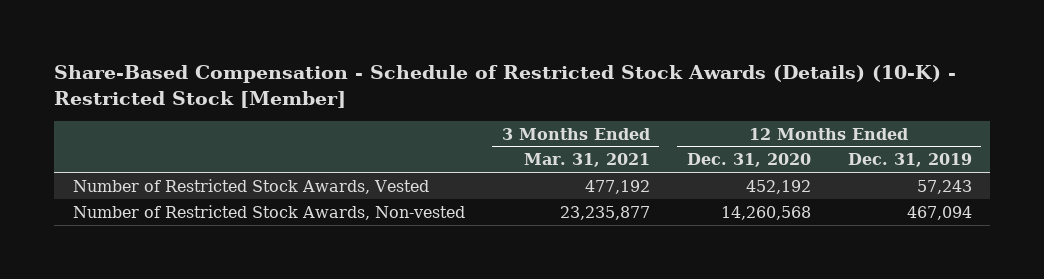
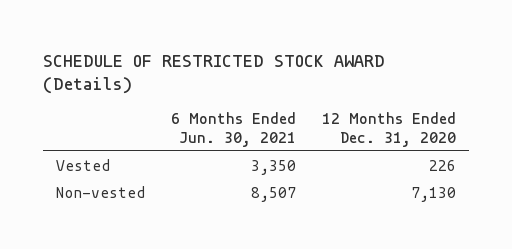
- Share-Based Compensation - Schedule of Restricted Stock Awards (Details) (10-K) - Restricted Stock [Member]
+ SCHEDULE OF RESTRICTED STOCK AWARD (Details)
- | 3 Months Ended Mar. 31, 2021 | 12 Months Ended Dec. 31, 2020 | 12 Months Ended Dec. 31, 2019
+ | 6 Months Ended Jun. 30, 2021 | 12 Months Ended Dec. 31, 2020
- Number of Restricted Stock Awards, Vested | 477,192 | 452,192 | 57,243
- Number of Restricted Stock Awards, Non-vested | 23,235,877 | 14,260,568 | 467,094
+ Vested | 3,350 | 226
+ Non-vested | 8,507 | 7,130

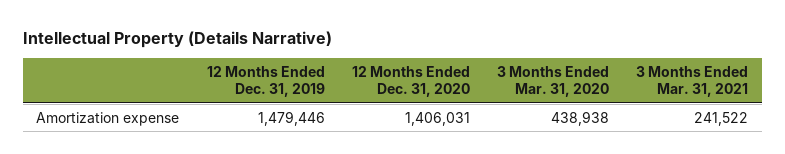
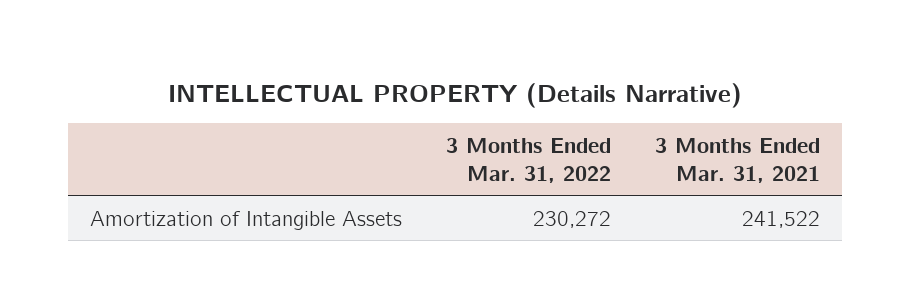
- Intellectual Property (Details Narrative)
+ INTELLECTUAL PROPERTY (Details Narrative)
- | 12 Months Ended Dec. 31, 2019 | 12 Months Ended Dec. 31, 2020 | 3 Months Ended Mar. 31, 2020 | 3 Months Ended Mar. 31, 2021
+ | 3 Months Ended Mar. 31, 2022 | 3 Months Ended Mar. 31, 2021
- Amortization expense | 1,479,446 | 1,406,031 | 438,938 | 241,522
+ Amortization of Intangible Assets | 230,272 | 241,522

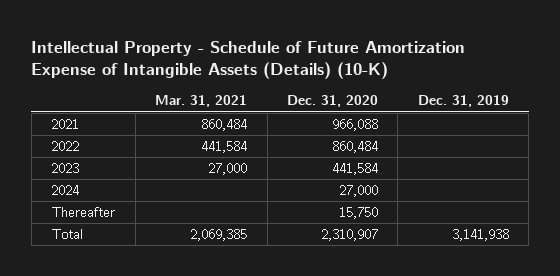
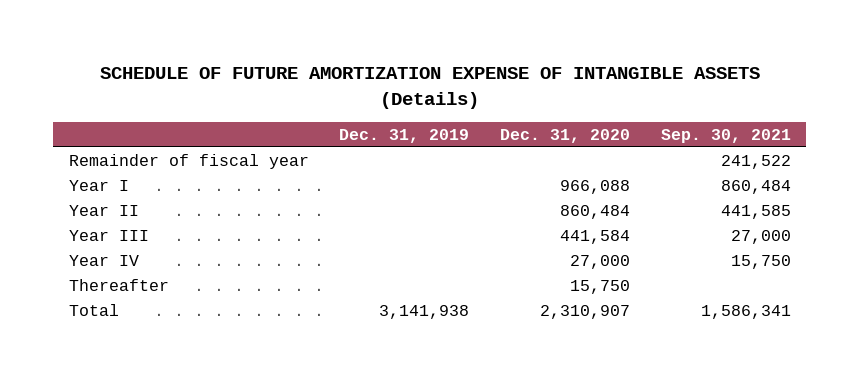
- Intellectual Property - Schedule of Future Amortization Expense of Intangible Assets (Details) (10-K)
+ SCHEDULE OF FUTURE AMORTIZATION EXPENSE OF INTANGIBLE ASSETS (Details)
- | Mar. 31, 2021 | Dec. 31, 2020 | Dec. 31, 2019
+ | Dec. 31, 2019 | Dec. 31, 2020 | Sep. 30, 2021
- 2021 | 860,484 | 966,088 |
- 2022 | 441,584 | 860,484 |
- 2023 | 27,000 | 441,584 |
- 2024 | | 27,000 |
+ Remainder of fiscal year | | | 241,522
+ Year I | | 966,088 | 860,484
+ Year II | | 860,484 | 441,585
+ Year III | | 441,584 | 27,000
+ Year IV | | 27,000 | 15,750

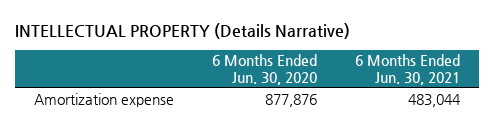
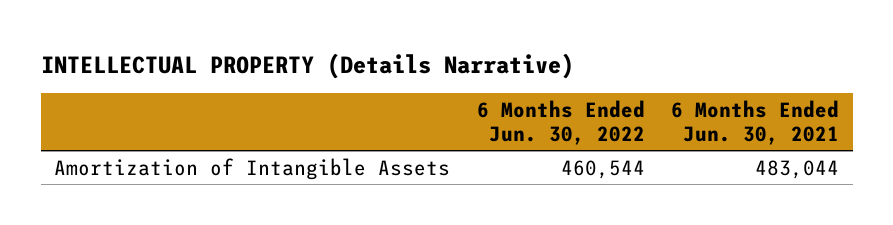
- | 6 Months Ended Jun. 30, 2020 | 6 Months Ended Jun. 30, 2021
+ | 6 Months Ended Jun. 30, 2022 | 6 Months Ended Jun. 30, 2021
- Amortization expense | 877,876 | 483,044
+ Amortization of Intangible Assets | 460,544 | 483,044

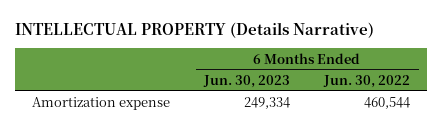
- | 6 Months Ended Jun. 30, 2022 | 6 Months Ended Jun. 30, 2021
+ | 6 Months Ended Jun. 30, 2023 | 6 Months Ended Jun. 30, 2022
- Amortization of Intangible Assets | 460,544 | 483,044
+ Amortization expense | 249,334 | 460,544

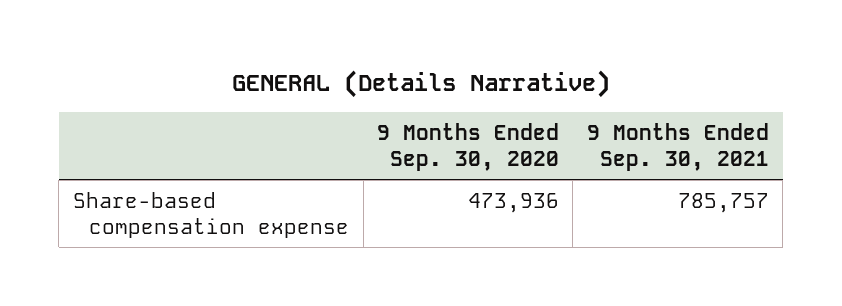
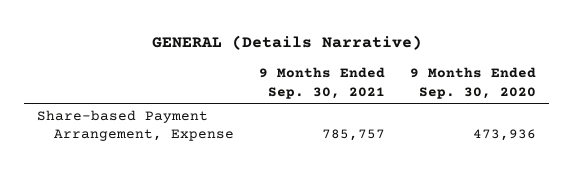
- | 9 Months Ended Sep. 30, 2020 | 9 Months Ended Sep. 30, 2021
+ | 9 Months Ended Sep. 30, 2021 | 9 Months Ended Sep. 30, 2020
- Share-based compensation expense | 473,936 | 785,757
+ Share-based Payment Arrangement, Expense | 785,757 | 473,936

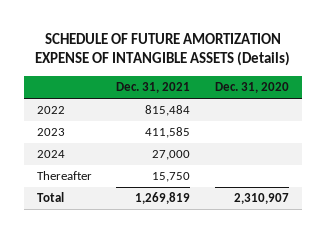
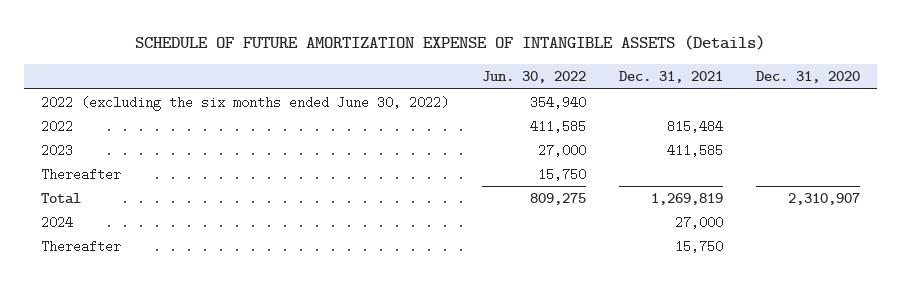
- | Dec. 31, 2021 | Dec. 31, 2020
+ | Jun. 30, 2022 | Dec. 31, 2021 | Dec. 31, 2020
+ 2022 (excluding the six months ended June 30, 2022) | 354,940 | |
+ Thereafter | 15,750 | |
moved up: Total | 809,275 | 1,269,819 | 2,310,907

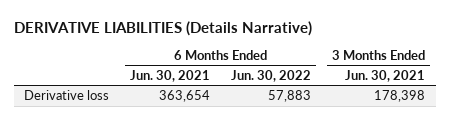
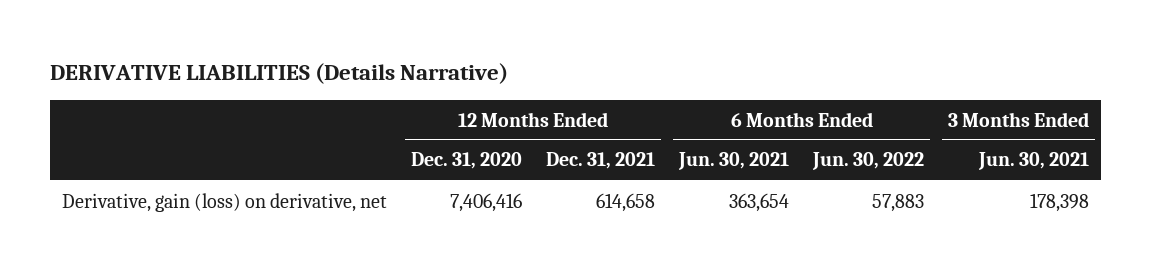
- | 6 Months Ended Jun. 30, 2021 | 6 Months Ended Jun. 30, 2022 | 3 Months Ended Jun. 30, 2021
+ | 12 Months Ended Dec. 31, 2020 | 12 Months Ended Dec. 31, 2021 | 6 Months Ended Jun. 30, 2021 | 6 Months Ended Jun. 30, 2022 | 3 Months Ended Jun. 30, 2021
- Derivative loss | 363,654 | 57,883 | 178,398
+ Derivative, gain (loss) on derivative, net | 7,406,416 | 614,658 | 363,654 | 57,883 | 178,398

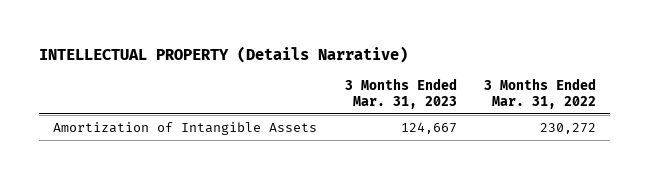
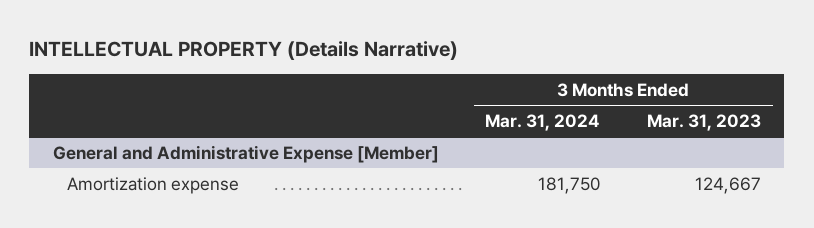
- | 3 Months Ended Mar. 31, 2023 | 3 Months Ended Mar. 31, 2022
+ | 3 Months Ended Mar. 31, 2024 | 3 Months Ended Mar. 31, 2023
- Amortization of Intangible Assets | 124,667 | 230,272
+ General and Administrative Expense [Member]
+ Amortization expense | 181,750 | 124,667

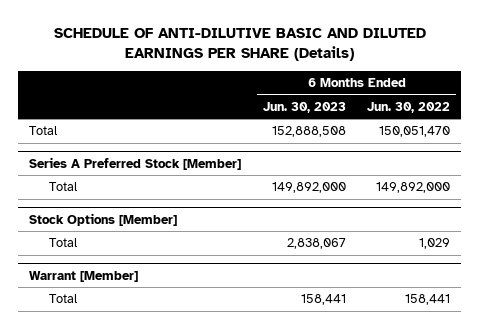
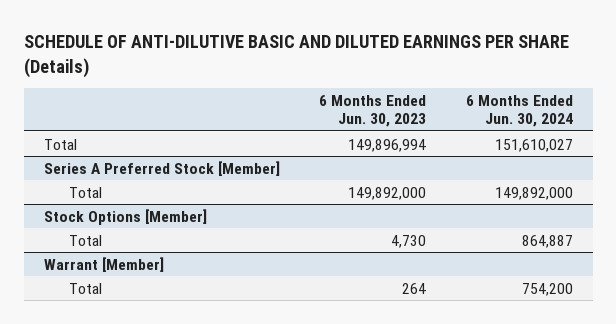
- | 6 Months Ended Jun. 30, 2023 | 6 Months Ended Jun. 30, 2022
+ | 6 Months Ended Jun. 30, 2023 | 6 Months Ended Jun. 30, 2024
- Total | 152,888,508 | 150,051,470
+ Total | 149,896,994 | 151,610,027
@ Stock Options [Member]
- Total | 2,838,067 | 1,029
+ Total | 4,730 | 864,887
@ Warrant [Member]
- Total | 158,441 | 158,441
+ Total | 264 | 754,200

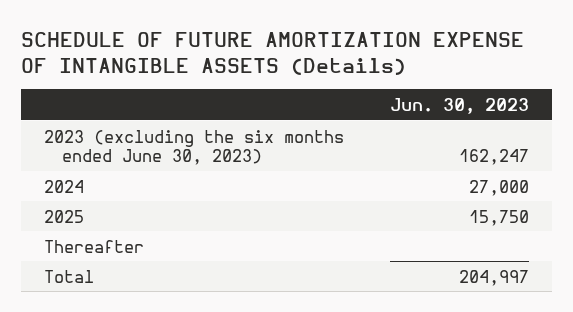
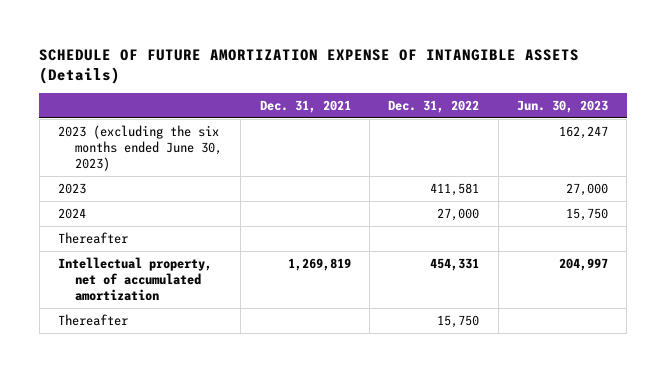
- | Jun. 30, 2023
+ | Dec. 31, 2021 | Dec. 31, 2022 | Jun. 30, 2023
- 2024 | 27,000
- 2025 | 15,750
+ 2023 | | 411,581 | 27,000
+ 2024 | | 27,000 | 15,750
- Total | 204,997
+ Intellectual property, net of accumulated amortization | 1,269,819 | 454,331 | 204,997
+ Thereafter | | 15,750 |

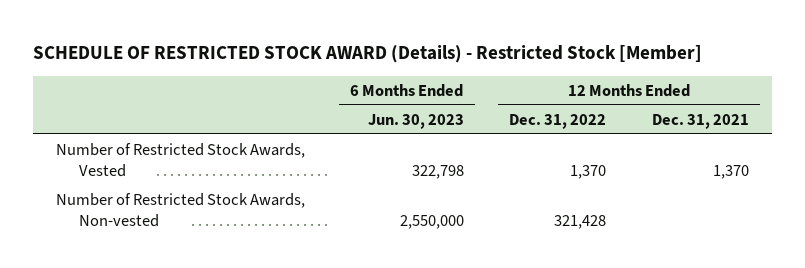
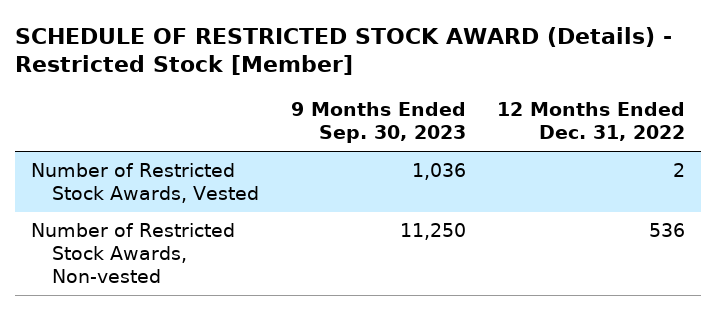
- | 6 Months Ended Jun. 30, 2023 | 12 Months Ended Dec. 31, 2022 | 12 Months Ended Dec. 31, 2021
+ | 9 Months Ended Sep. 30, 2023 | 12 Months Ended Dec. 31, 2022
- Number of Restricted Stock Awards, Vested | 322,798 | 1,370 | 1,370
- Number of Restricted Stock Awards, Non-vested | 2,550,000 | 321,428 |
+ Number of Restricted Stock Awards, Vested | 1,036 | 2
+ Number of Restricted Stock Awards, Non-vested | 11,250 | 536

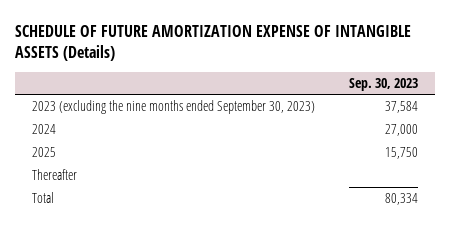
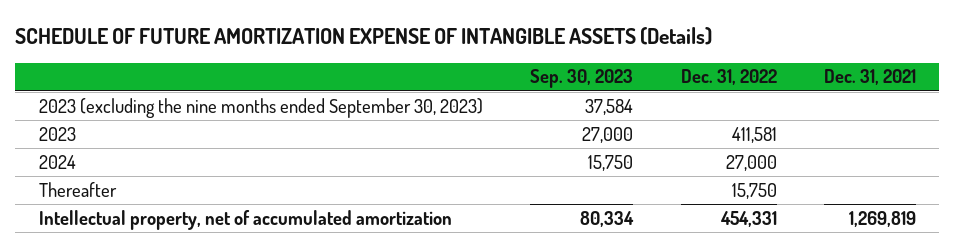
- | Sep. 30, 2023
+ | Sep. 30, 2023 | Dec. 31, 2022 | Dec. 31, 2021
- 2024 | 27,000
- 2025 | 15,750
+ 2023 | 27,000 | 411,581 |
+ 2024 | 15,750 | 27,000 |
- Total | 80,334
+ Intellectual property, net of accumulated amortization | 80,334 | 454,331 | 1,269,819

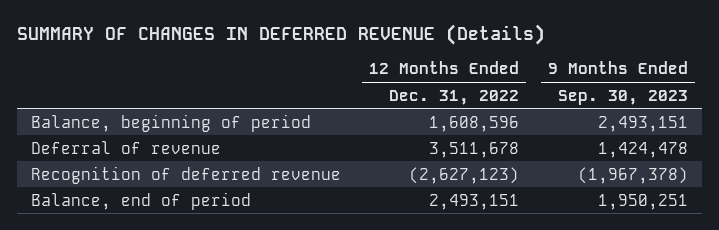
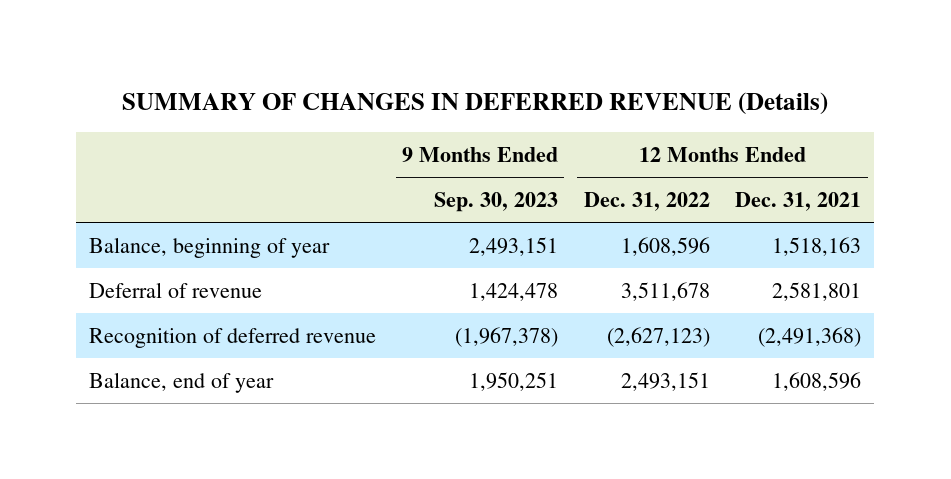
- | 12 Months Ended Dec. 31, 2022 | 9 Months Ended Sep. 30, 2023
+ | 9 Months Ended Sep. 30, 2023 | 12 Months Ended Dec. 31, 2022 | 12 Months Ended Dec. 31, 2021
- Balance, beginning of period | 1,608,596 | 2,493,151
+ Balance, beginning of year | 2,493,151 | 1,608,596 | 1,518,163
- Balance, end of period | 2,493,151 | 1,950,251
+ Balance, end of year | 1,950,251 | 2,493,151 | 1,608,596

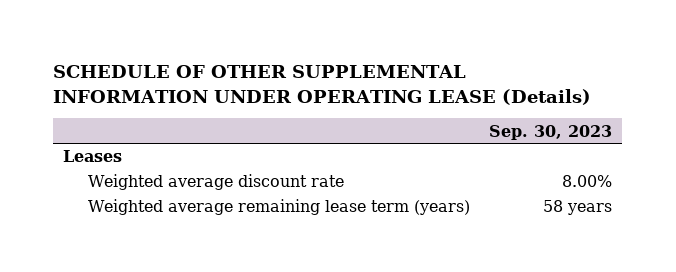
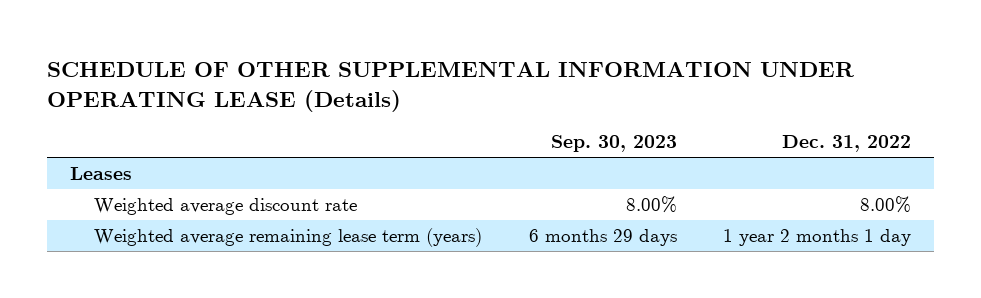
- | Sep. 30, 2023
+ | Sep. 30, 2023 | Dec. 31, 2022
- Weighted average remaining lease term (years) | 58 years
+ Weighted average remaining lease term (years) | 6 months 29 days | 1 year 2 months 1 day

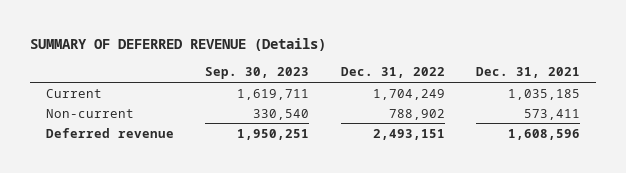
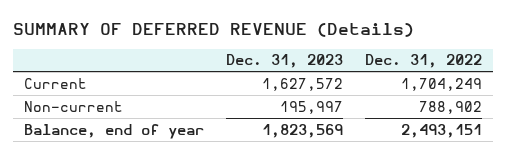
- | Sep. 30, 2023 | Dec. 31, 2022 | Dec. 31, 2021
+ | Dec. 31, 2023 | Dec. 31, 2022
- Deferred revenue | 1,950,251 | 2,493,151 | 1,608,596
+ Balance, end of year | 1,823,569 | 2,493,151

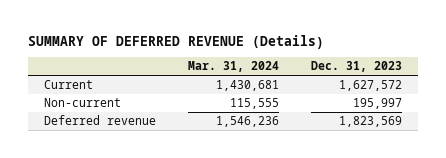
- | Dec. 31, 2023 | Dec. 31, 2022
+ | Mar. 31, 2024 | Dec. 31, 2023
- Balance, end of year | 1,823,569 | 2,493,151
+ Deferred revenue | 1,546,236 | 1,823,569

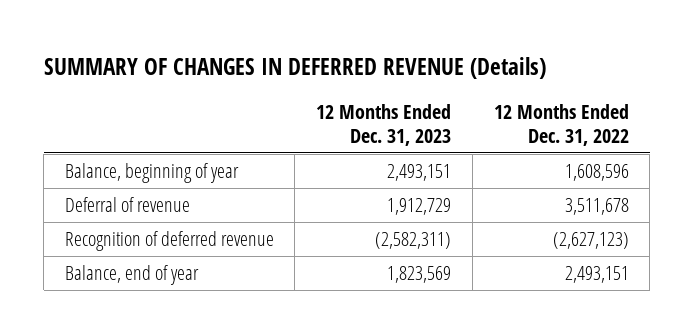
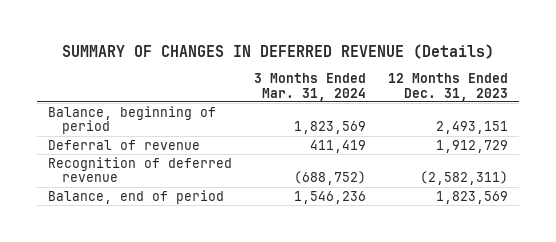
- | 12 Months Ended Dec. 31, 2023 | 12 Months Ended Dec. 31, 2022
+ | 3 Months Ended Mar. 31, 2024 | 12 Months Ended Dec. 31, 2023
- Balance, beginning of year | 2,493,151 | 1,608,596
+ Balance, beginning of period | 1,823,569 | 2,493,151
- Balance, end of year | 1,823,569 | 2,493,151
+ Balance, end of period | 1,546,236 | 1,823,569

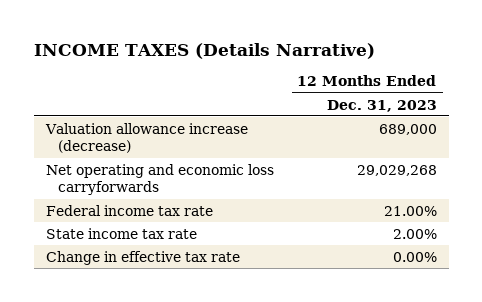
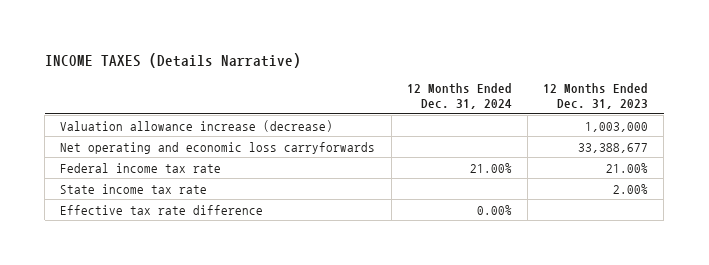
- | 12 Months Ended Dec. 31, 2023
+ | 12 Months Ended Dec. 31, 2024 | 12 Months Ended Dec. 31, 2023
- Valuation allowance increase (decrease) | 689,000
- Net operating and economic loss carryforwards | 29,029,268
+ Valuation allowance increase (decrease) | | 1,003,000
+ Net operating and economic loss carryforwards | | 33,388,677
- Change in effective tax rate | 0.00%
+ Effective tax rate difference | 0.00% |

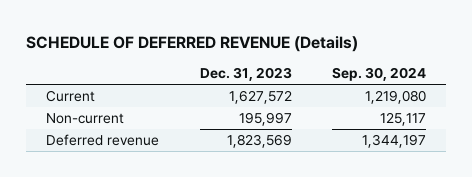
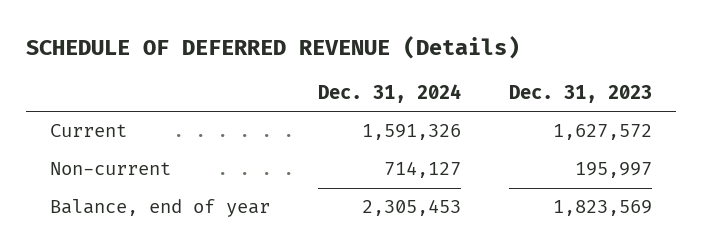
- | Dec. 31, 2023 | Sep. 30, 2024
+ | Dec. 31, 2024 | Dec. 31, 2023
- Deferred revenue | 1,823,569 | 1,344,197
+ Balance, end of year | 2,305,453 | 1,823,569

